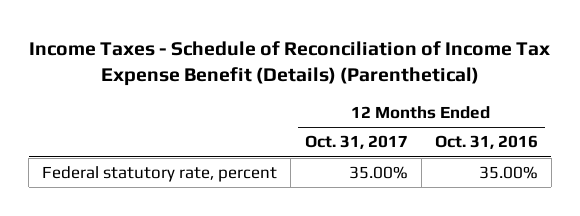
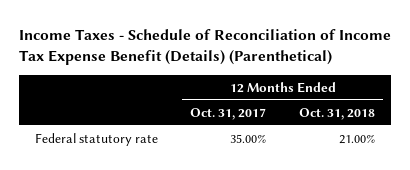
- | 12 Months Ended Oct. 31, 2017 | 12 Months Ended Oct. 31, 2016
+ | 12 Months Ended Oct. 31, 2017 | 12 Months Ended Oct. 31, 2018
- Federal statutory rate, percent | 35.00% | 35.00%
+ Federal statutory rate | 35.00% | 21.00%

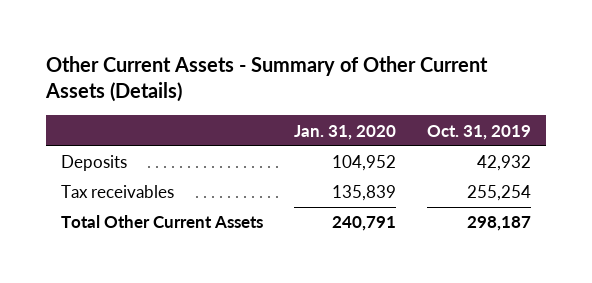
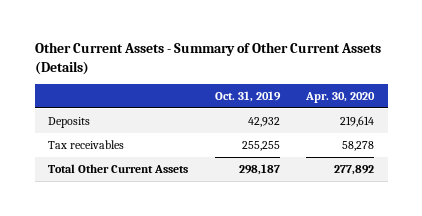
- | Jan. 31, 2020 | Oct. 31, 2019
+ | Oct. 31, 2019 | Apr. 30, 2020
- Tax receivables | 135,839 | 255,254
+ Tax receivables | 255,255 | 58,278

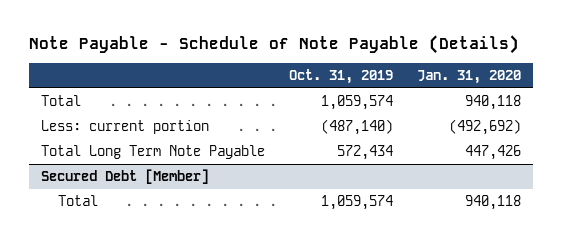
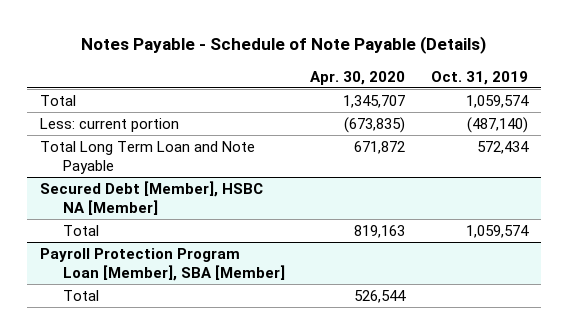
- Note Payable - Schedule of Note Payable (Details)
+ Notes Payable - Schedule of Note Payable (Details)
- | Oct. 31, 2019 | Jan. 31, 2020
+ | Apr. 30, 2020 | Oct. 31, 2019
- Total Long Term Note Payable | 572,434 | 447,426
- Secured Debt [Member]
+ Total Long Term Loan and Note Payable | 671,872 | 572,434
+ Secured Debt [Member], HSBC NA [Member]
+ Payroll Protection Program Loan [Member], SBA [Member]
+ Total | 526,544 |

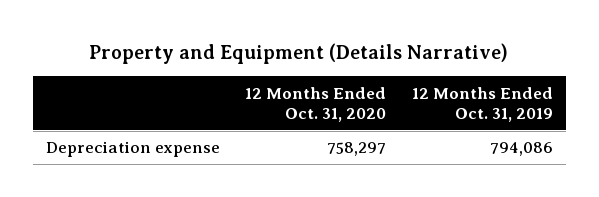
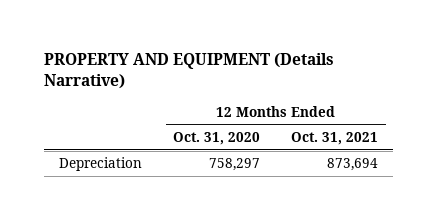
- Property and Equipment (Details Narrative)
+ PROPERTY AND EQUIPMENT (Details Narrative)
- | 12 Months Ended Oct. 31, 2020 | 12 Months Ended Oct. 31, 2019
+ | 12 Months Ended Oct. 31, 2020 | 12 Months Ended Oct. 31, 2021
- Depreciation expense | 758,297 | 794,086
+ Depreciation | 758,297 | 873,694

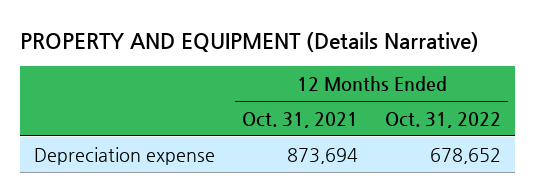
- | 12 Months Ended Oct. 31, 2020 | 12 Months Ended Oct. 31, 2021
+ | 12 Months Ended Oct. 31, 2021 | 12 Months Ended Oct. 31, 2022
- Depreciation | 758,297 | 873,694
+ Depreciation expense | 873,694 | 678,652

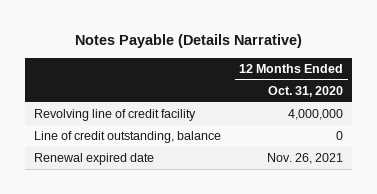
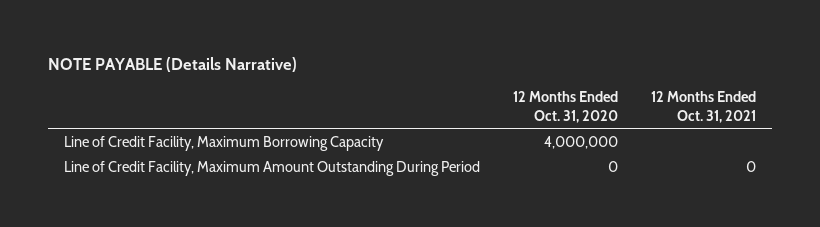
- Notes Payable (Details Narrative)
+ NOTE PAYABLE (Details Narrative)
- | 12 Months Ended Oct. 31, 2020
+ | 12 Months Ended Oct. 31, 2020 | 12 Months Ended Oct. 31, 2021
- Revolving line of credit facility | 4,000,000
- Line of credit outstanding, balance | 0
- Renewal expired date | Nov. 26, 2021
+ Line of Credit Facility, Maximum Borrowing Capacity | 4,000,000 |
+ Line of Credit Facility, Maximum Amount Outstanding During Period | 0 | 0

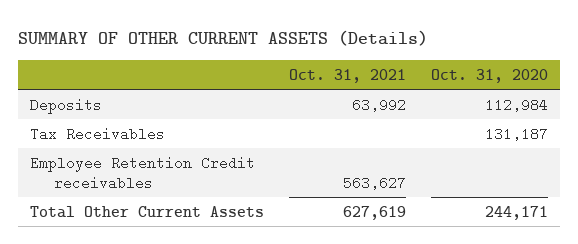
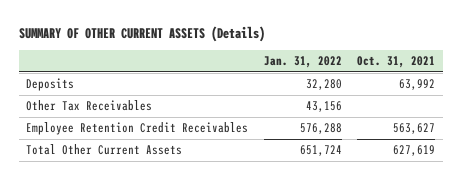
- | Oct. 31, 2021 | Oct. 31, 2020
+ | Jan. 31, 2022 | Oct. 31, 2021
- Tax Receivables | | 131,187
- Employee Retention Credit receivables | 563,627 |
+ Other Tax Receivables | 43,156 |
+ Employee Retention Credit Receivables | 576,288 | 563,627

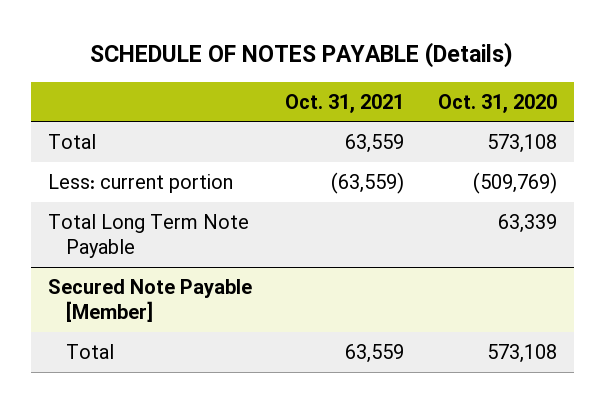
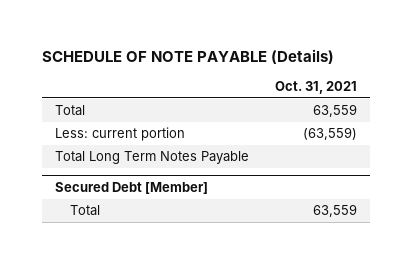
- SCHEDULE OF NOTES PAYABLE (Details)
+ SCHEDULE OF NOTE PAYABLE (Details)
- | Oct. 31, 2021 | Oct. 31, 2020
+ | Oct. 31, 2021
- Total Long Term Note Payable | | 63,339
- Secured Note Payable [Member]
+ Total Long Term Notes Payable
+ Secured Debt [Member]

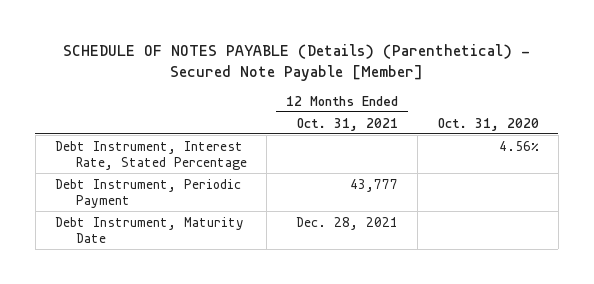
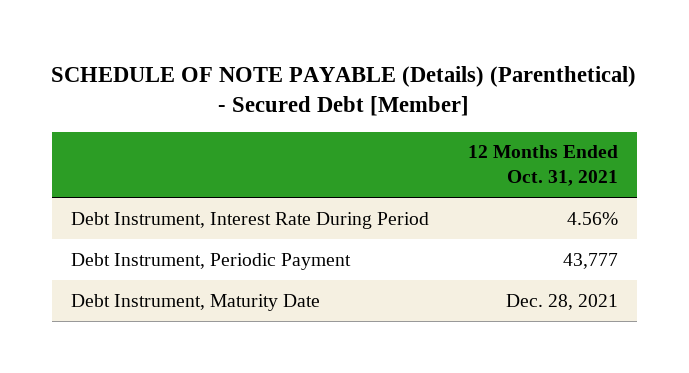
- SCHEDULE OF NOTES PAYABLE (Details) (Parenthetical) - Secured Note Payable [Member]
+ SCHEDULE OF NOTE PAYABLE (Details) (Parenthetical) - Secured Debt [Member]
- | 12 Months Ended Oct. 31, 2021 | Oct. 31, 2020
+ | 12 Months Ended Oct. 31, 2021
- Debt Instrument, Interest Rate, Stated Percentage | | 4.56%
+ Debt Instrument, Interest Rate During Period | 4.56%

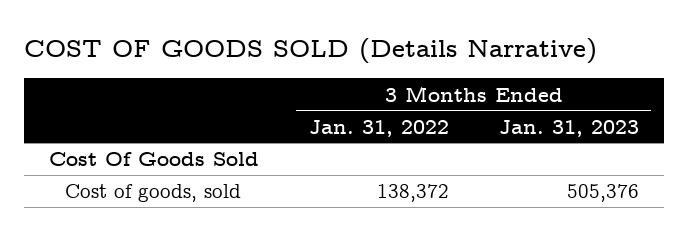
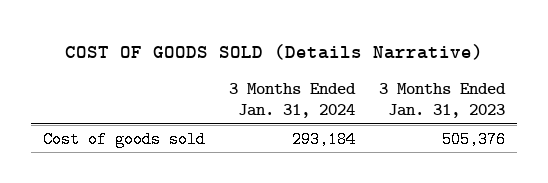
- | 3 Months Ended Jan. 31, 2022 | 3 Months Ended Jan. 31, 2023
+ | 3 Months Ended Jan. 31, 2024 | 3 Months Ended Jan. 31, 2023
- Cost Of Goods Sold
- Cost of goods, sold | 138,372 | 505,376
+ Cost of goods sold | 293,184 | 505,376

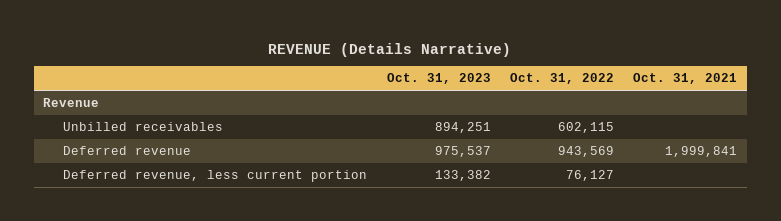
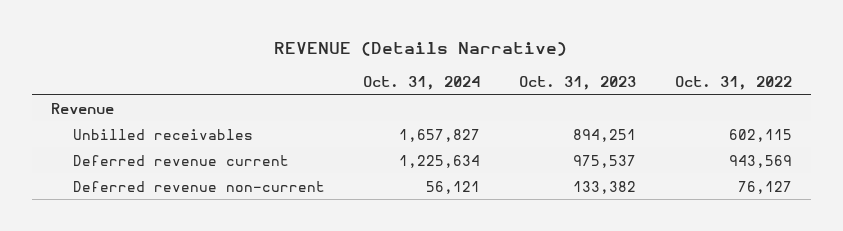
- | Oct. 31, 2023 | Oct. 31, 2022 | Oct. 31, 2021
+ | Oct. 31, 2024 | Oct. 31, 2023 | Oct. 31, 2022
- Deferred revenue | 975,537 | 943,569 | 1,999,841
- Deferred revenue, less current portion | 133,382 | 76,127 |
+ Deferred revenue current | 1,225,634 | 975,537 | 943,569
+ Deferred revenue non-current | 56,121 | 133,382 | 76,127

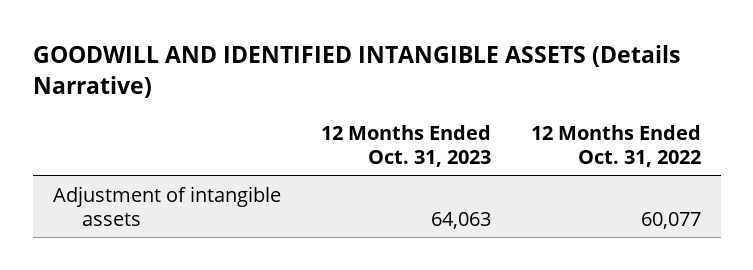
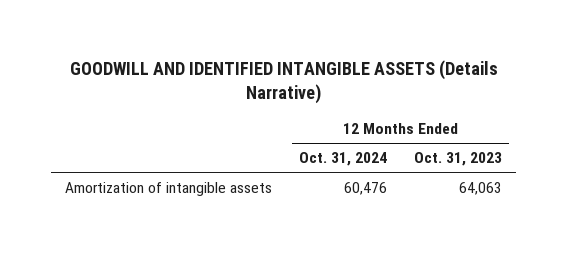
- | 12 Months Ended Oct. 31, 2023 | 12 Months Ended Oct. 31, 2022
+ | 12 Months Ended Oct. 31, 2024 | 12 Months Ended Oct. 31, 2023
- Adjustment of intangible assets | 64,063 | 60,077
+ Amortization of intangible assets | 60,476 | 64,063

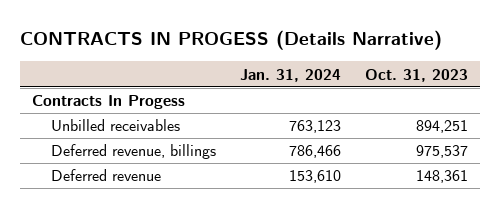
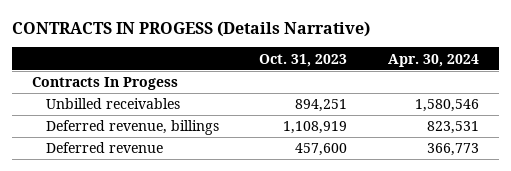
- | Jan. 31, 2024 | Oct. 31, 2023
+ | Oct. 31, 2023 | Apr. 30, 2024
- Deferred revenue, billings | 786,466 | 975,537
- Deferred revenue | 153,610 | 148,361
+ Deferred revenue, billings | 1,108,919 | 823,531
+ Deferred revenue | 457,600 | 366,773

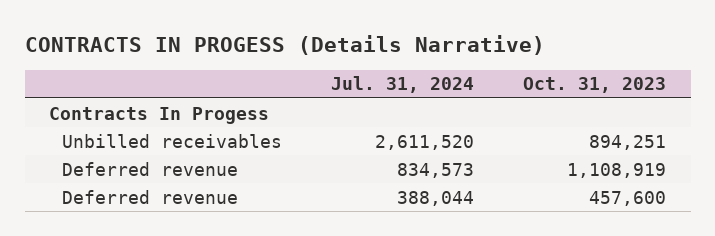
- | Oct. 31, 2023 | Apr. 30, 2024
+ | Jul. 31, 2024 | Oct. 31, 2023
- Deferred revenue, billings | 1,108,919 | 823,531
+ Deferred revenue | 834,573 | 1,108,919

